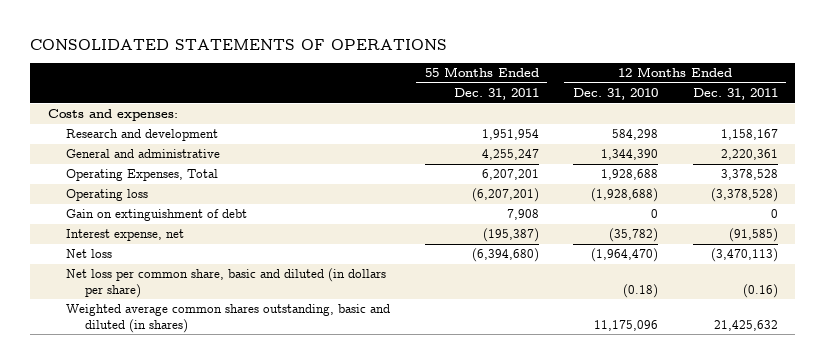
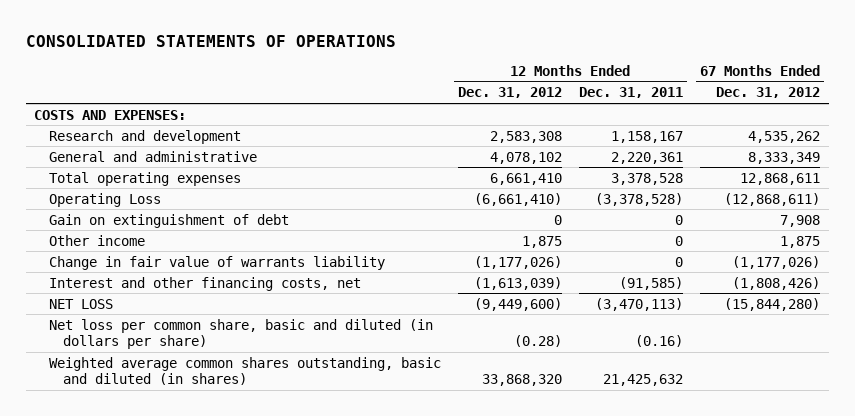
- | 55 Months Ended Dec. 31, 2011 | 12 Months Ended Dec. 31, 2010 | 12 Months Ended Dec. 31, 2011
+ | 12 Months Ended Dec. 31, 2012 | 12 Months Ended Dec. 31, 2011 | 67 Months Ended Dec. 31, 2012
- Costs and expenses:
+ COSTS AND EXPENSES:
- Operating Expenses, Total | 6,207,201 | 1,928,688 | 3,378,528
- Operating loss | (6,207,201) | (1,928,688) | (3,378,528)
+ Total operating expenses | 6,661,410 | 3,378,528 | 12,868,611
+ Operating Loss | (6,661,410) | (3,378,528) | (12,868,611)
- Interest expense, net | (195,387) | (35,782) | (91,585)
- Net loss | (6,394,680) | (1,964,470) | (3,470,113)
+ Other income | 1,875 | 0 | 1,875
+ Change in fair value of warrants liability | (1,177,026) | 0 | (1,177,026)
+ Interest and other financing costs, net | (1,613,039) | (91,585) | (1,808,426)
+ NET LOSS | (9,449,600) | (3,470,113) | (15,844,280)

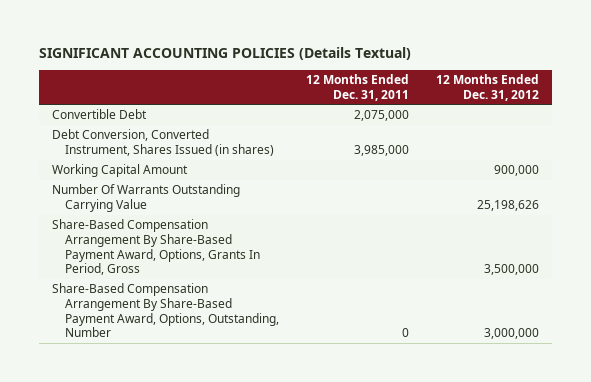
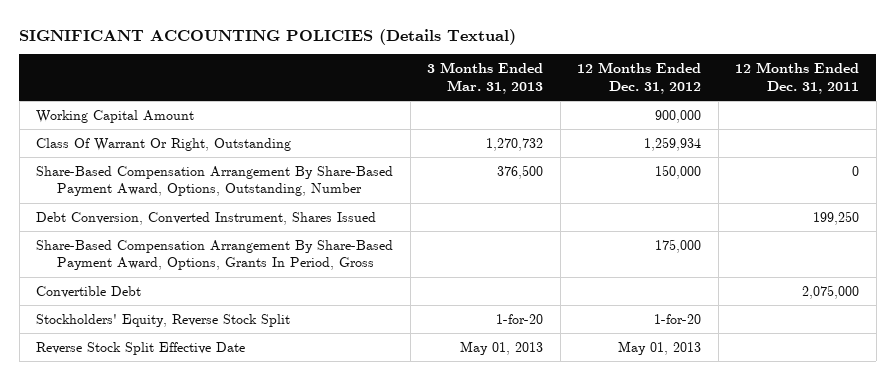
- | 12 Months Ended Dec. 31, 2011 | 12 Months Ended Dec. 31, 2012
+ | 3 Months Ended Mar. 31, 2013 | 12 Months Ended Dec. 31, 2012 | 12 Months Ended Dec. 31, 2011
- Debt Conversion, Converted Instrument, Shares Issued (in shares) | 3,985,000 |
- Number Of Warrants Outstanding Carrying Value | | 25,198,626
- Share-Based Compensation Arrangement By Share-Based Payment Award, Options, Grants In Period, Gross | | 3,500,000
- Share-Based Compensation Arrangement By Share-Based Payment Award, Options, Outstanding, Number | 0 | 3,000,000
+ Class Of Warrant Or Right, Outstanding | 1,270,732 | 1,259,934 |
+ Share-Based Compensation Arrangement By Share-Based Payment Award, Options, Outstanding, Number | 376,500 | 150,000 | 0
+ Debt Conversion, Converted Instrument, Shares Issued | | | 199,250
+ Share-Based Compensation Arrangement By Share-Based Payment Award, Options, Grants In Period, Gross | | 175,000 |
moved down: Convertible Debt | | | 2,075,000
+ Stockholders' Equity, Reverse Stock Split | 1-for-20 | 1-for-20 |
+ Reverse Stock Split Effective Date | May 01, 2013 | May 01, 2013 |

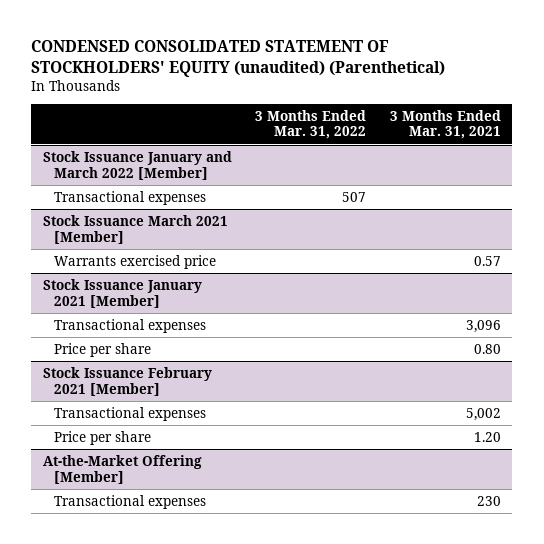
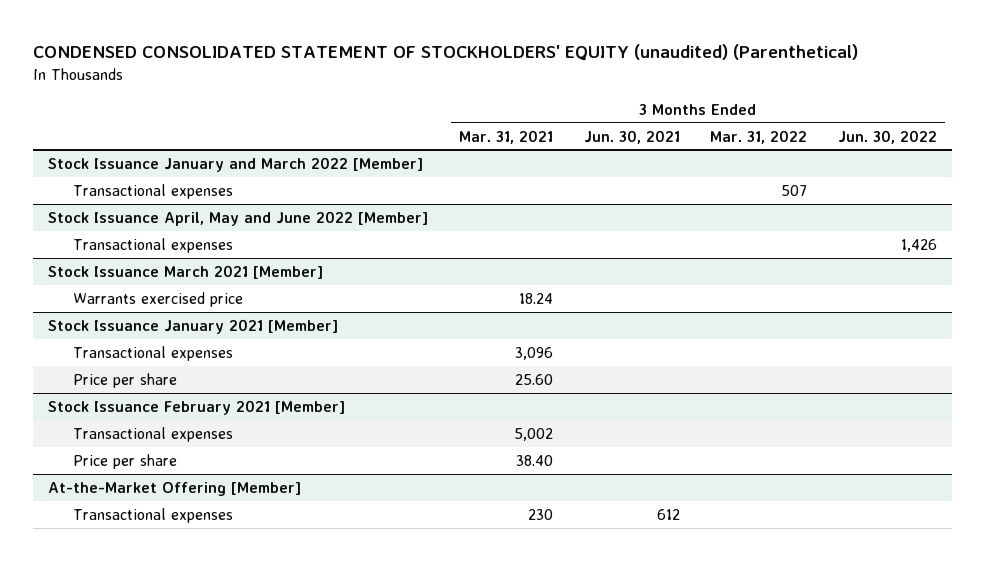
- | 3 Months Ended Mar. 31, 2022 | 3 Months Ended Mar. 31, 2021
+ | 3 Months Ended Mar. 31, 2021 | 3 Months Ended Jun. 30, 2021 | 3 Months Ended Mar. 31, 2022 | 3 Months Ended Jun. 30, 2022
+ Stock Issuance April, May and June 2022 [Member]
+ Transactional expenses | | | | 1,426
@ Stock Issuance March 2021 [Member]
- Warrants exercised price | | 0.57
+ Warrants exercised price | 18.24 | | |
@ Stock Issuance January 2021 [Member]
- Price per share | | 0.80
+ Price per share | 25.60 | | |
@ Stock Issuance February 2021 [Member]
- Price per share | | 1.20
+ Price per share | 38.40 | | |

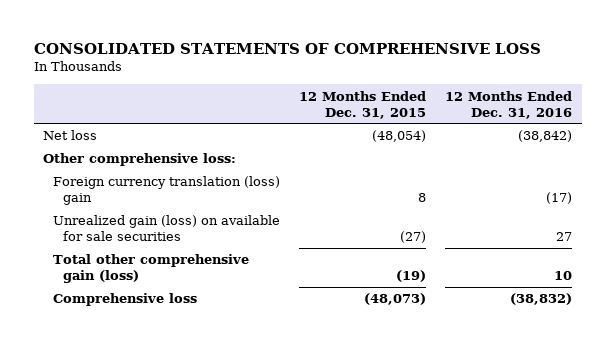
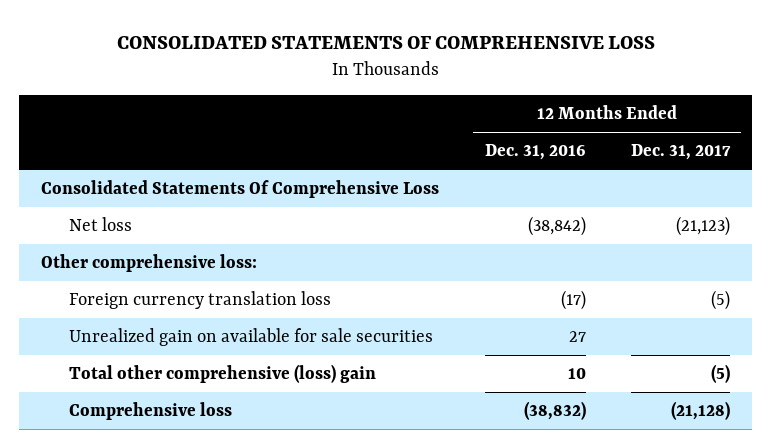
- | 12 Months Ended Dec. 31, 2015 | 12 Months Ended Dec. 31, 2016
+ | 12 Months Ended Dec. 31, 2016 | 12 Months Ended Dec. 31, 2017
+ Consolidated Statements Of Comprehensive Loss
- Foreign currency translation (loss) gain | 8 | (17)
- Unrealized gain (loss) on available for sale securities | (27) | 27
- Total other comprehensive gain (loss) | (19) | 10
+ Foreign currency translation loss | (17) | (5)
+ Unrealized gain on available for sale securities | 27 |
+ Total other comprehensive (loss) gain | 10 | (5)

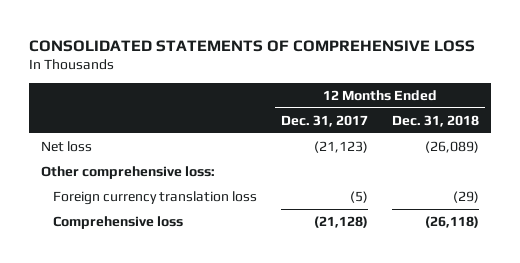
- | 12 Months Ended Dec. 31, 2016 | 12 Months Ended Dec. 31, 2017
+ | 12 Months Ended Dec. 31, 2017 | 12 Months Ended Dec. 31, 2018
- Consolidated Statements Of Comprehensive Loss
- Unrealized gain on available for sale securities | 27 |
- Total other comprehensive (loss) gain | 10 | (5)

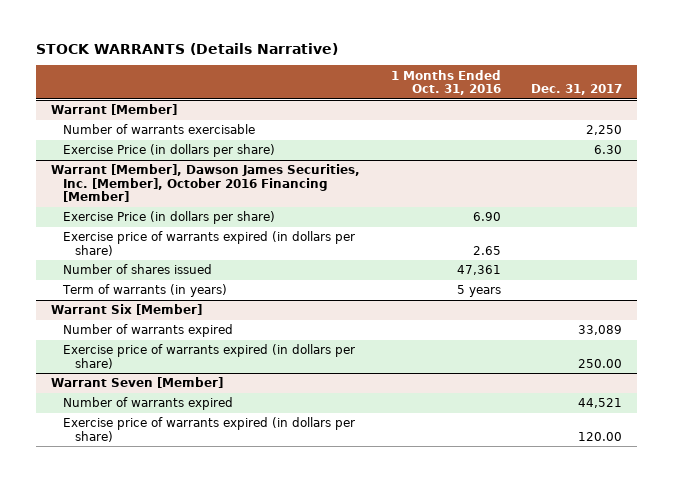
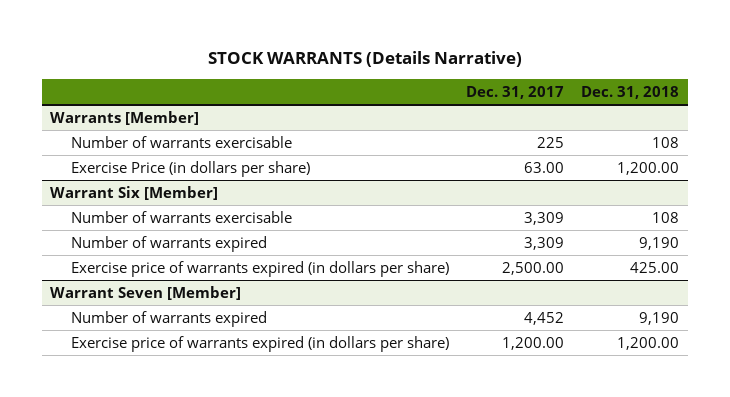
- | 1 Months Ended Oct. 31, 2016 | Dec. 31, 2017
+ | Dec. 31, 2017 | Dec. 31, 2018
- Warrant [Member]
- Number of warrants exercisable | | 2,250
- Exercise Price (in dollars per share) | | 6.30
- Warrant [Member], Dawson James Securities, Inc. [Member], October 2016 Financing [Member]
- Exercise Price (in dollars per share) | 6.90 |
- Exercise price of warrants expired (in dollars per share) | 2.65 |
- Number of shares issued | 47,361 |
- Term of warrants (in years) | 5 years |
+ Warrants [Member]
+ Number of warrants exercisable | 225 | 108
+ Exercise Price (in dollars per share) | 63.00 | 1,200.00
@ Warrant Six [Member]
- Number of warrants expired | | 33,089
- Exercise price of warrants expired (in dollars per share) | | 250.00
+ Number of warrants exercisable | 3,309 | 108
+ Number of warrants expired | 3,309 | 9,190
+ Exercise price of warrants expired (in dollars per share) | 2,500.00 | 425.00
@ Warrant Seven [Member]
- Number of warrants expired | | 44,521
- Exercise price of warrants expired (in dollars per share) | | 120.00
+ Number of warrants expired | 4,452 | 9,190
+ Exercise price of warrants expired (in dollars per share) | 1,200.00 | 1,200.00

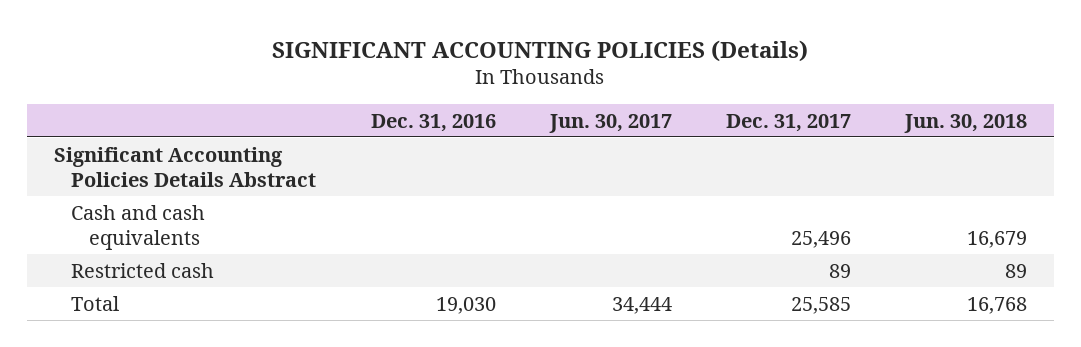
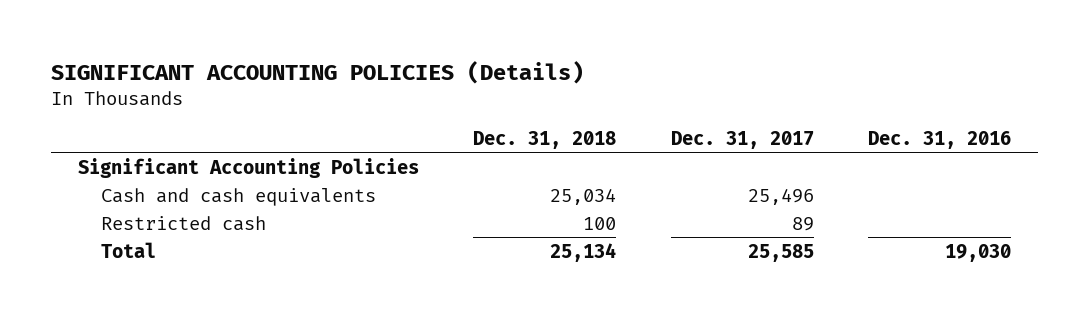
- | Dec. 31, 2016 | Jun. 30, 2017 | Dec. 31, 2017 | Jun. 30, 2018
+ | Dec. 31, 2018 | Dec. 31, 2017 | Dec. 31, 2016
- Significant Accounting Policies Details Abstract
+ Significant Accounting Policies

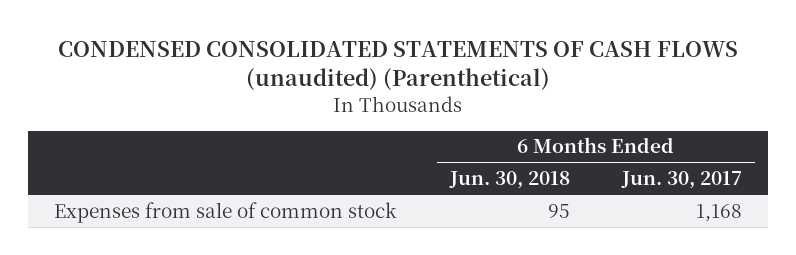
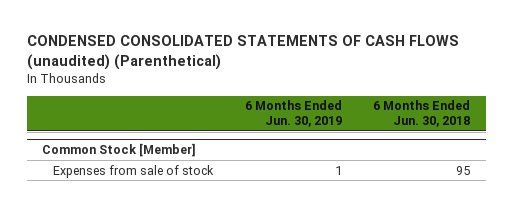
- | 6 Months Ended Jun. 30, 2018 | 6 Months Ended Jun. 30, 2017
+ | 6 Months Ended Jun. 30, 2019 | 6 Months Ended Jun. 30, 2018
- Expenses from sale of common stock | 95 | 1,168
+ Common Stock [Member]
+ Expenses from sale of stock | 1 | 95

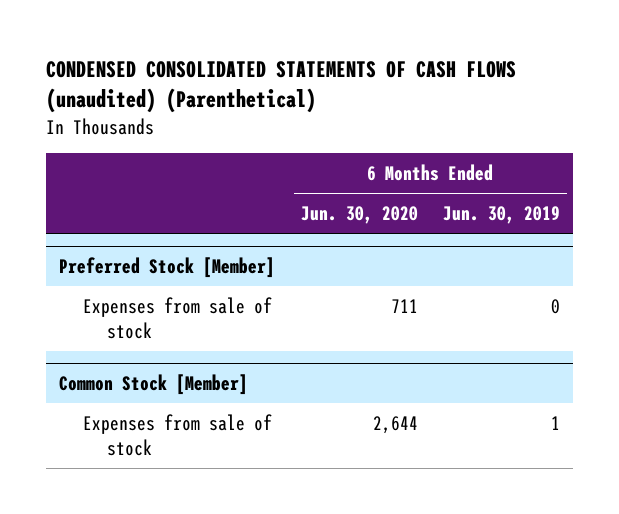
- | 6 Months Ended Jun. 30, 2019 | 6 Months Ended Jun. 30, 2018
+ | 6 Months Ended Jun. 30, 2020 | 6 Months Ended Jun. 30, 2019
+ Preferred Stock [Member]
+ Expenses from sale of stock | 711 | 0

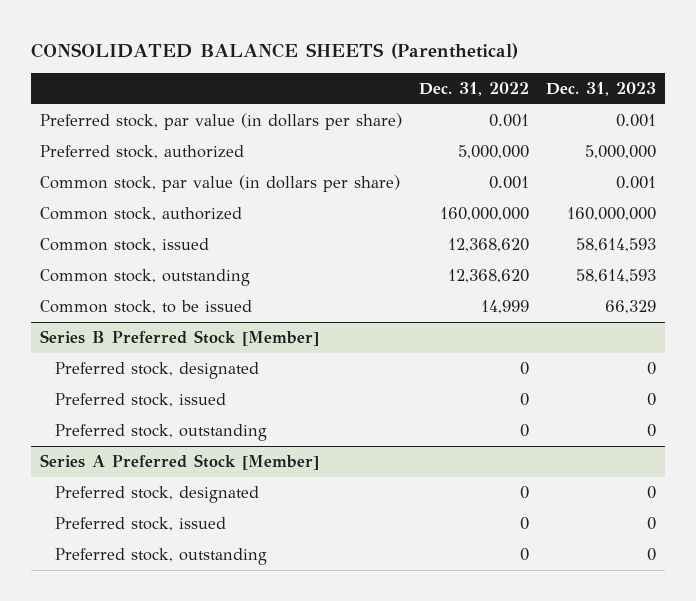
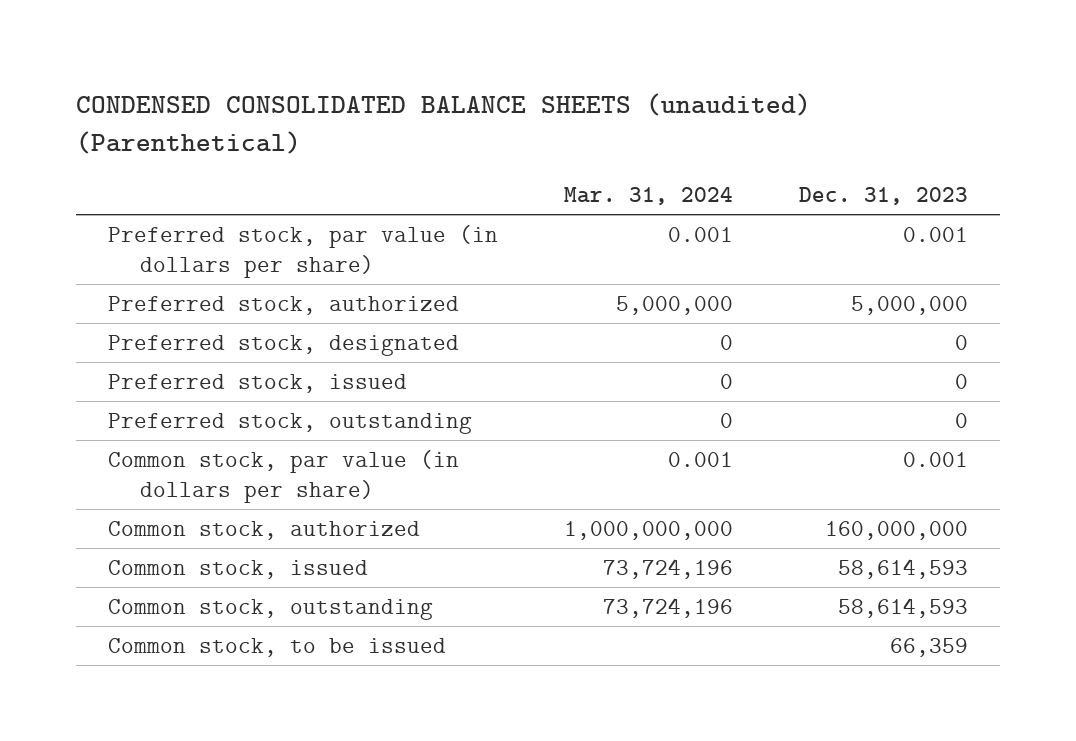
- CONSOLIDATED BALANCE SHEETS (Parenthetical)
+ CONDENSED CONSOLIDATED BALANCE SHEETS (unaudited) (Parenthetical)
- | Dec. 31, 2022 | Dec. 31, 2023
+ | Mar. 31, 2024 | Dec. 31, 2023
+ Preferred stock, designated | 0 | 0
+ Preferred stock, issued | 0 | 0
+ Preferred stock, outstanding | 0 | 0
- Common stock, to be issued | 14,999 | 66,329
- Series B Preferred Stock [Member]
- Preferred stock, designated | 0 | 0
- Preferred stock, issued | 0 | 0
- Preferred stock, outstanding | 0 | 0
- Series A Preferred Stock [Member]
- Preferred stock, designated | 0 | 0
- Preferred stock, issued | 0 | 0
- Preferred stock, outstanding | 0 | 0
+ Common stock, to be issued | | 66,359

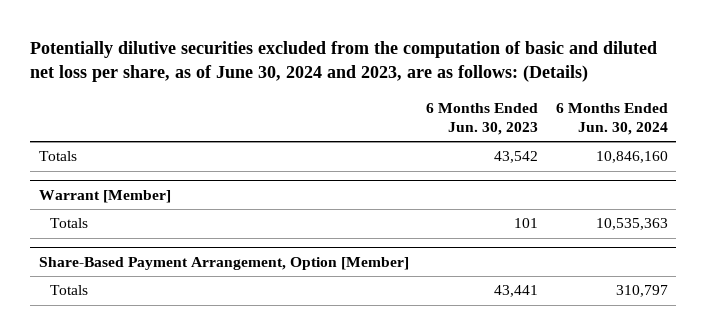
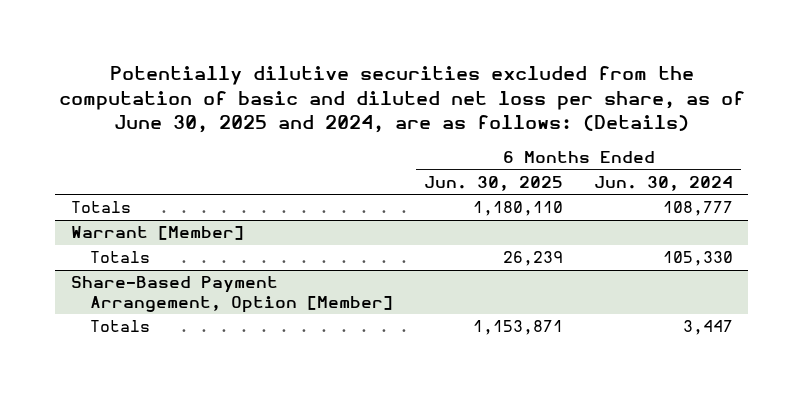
- Potentially dilutive securities excluded from the computation of basic and diluted net loss per share, as of June 30, 2024 and 2023, are as follows: (Details)
+ Potentially dilutive securities excluded from the computation of basic and diluted net loss per share, as of June 30, 2025 and 2024, are as follows: (Details)
- | 6 Months Ended Jun. 30, 2023 | 6 Months Ended Jun. 30, 2024
+ | 6 Months Ended Jun. 30, 2025 | 6 Months Ended Jun. 30, 2024
- Totals | 43,542 | 10,846,160
+ Totals | 1,180,110 | 108,777
@ Warrant [Member]
- Totals | 101 | 10,535,363
+ Totals | 26,239 | 105,330
@ Share-Based Payment Arrangement, Option [Member]
- Totals | 43,441 | 310,797
+ Totals | 1,153,871 | 3,447

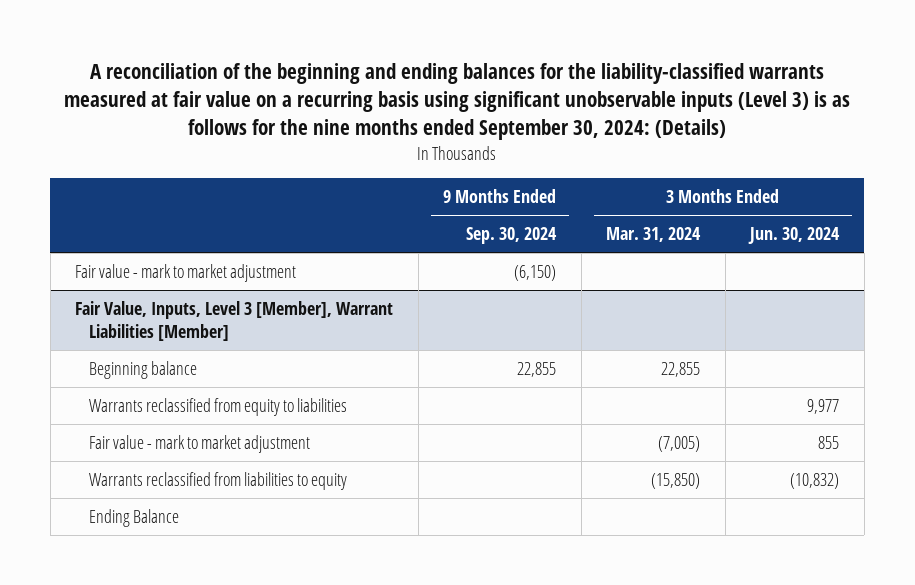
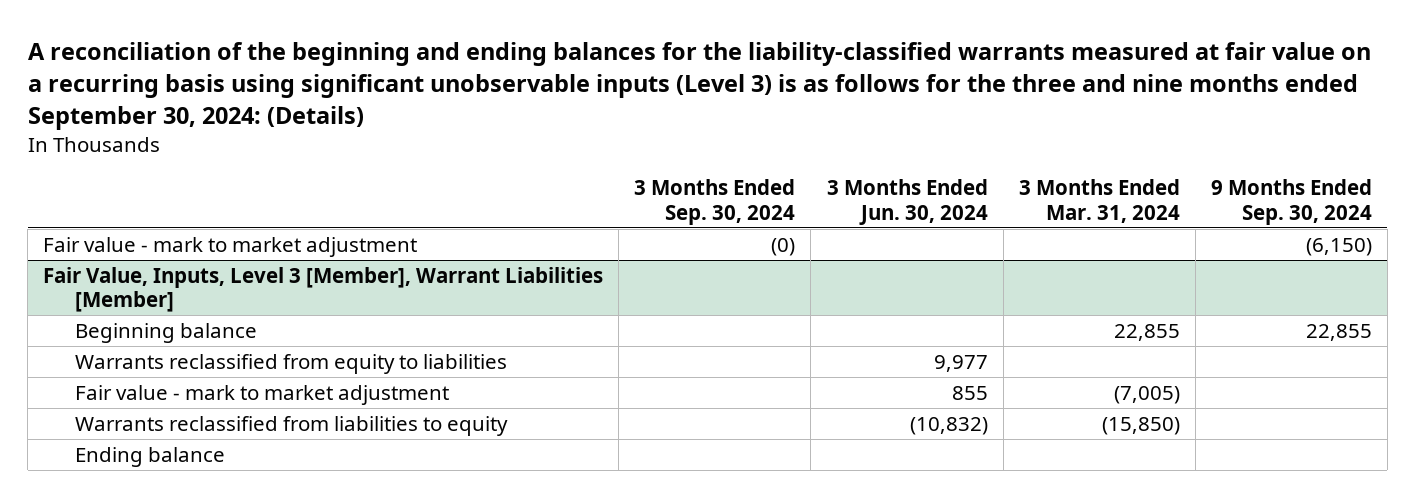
- A reconciliation of the beginning and ending balances for the liability-classified warrants measured at fair value on a recurring basis using significant unobservable inputs (Level 3) is as follows for the nine months ended September 30, 2024: (Details)
+ A reconciliation of the beginning and ending balances for the liability-classified warrants measured at fair value on a recurring basis using significant unobservable inputs (Level 3) is as follows for the three and nine months ended September 30, 2024: (Details)
- | 9 Months Ended Sep. 30, 2024 | 3 Months Ended Mar. 31, 2024 | 3 Months Ended Jun. 30, 2024
+ | 3 Months Ended Sep. 30, 2024 | 3 Months Ended Jun. 30, 2024 | 3 Months Ended Mar. 31, 2024 | 9 Months Ended Sep. 30, 2024
@ Fair Value, Inputs, Level 3 [Member], Warrant Liabilities [Member]
- Ending Balance
+ Ending balance

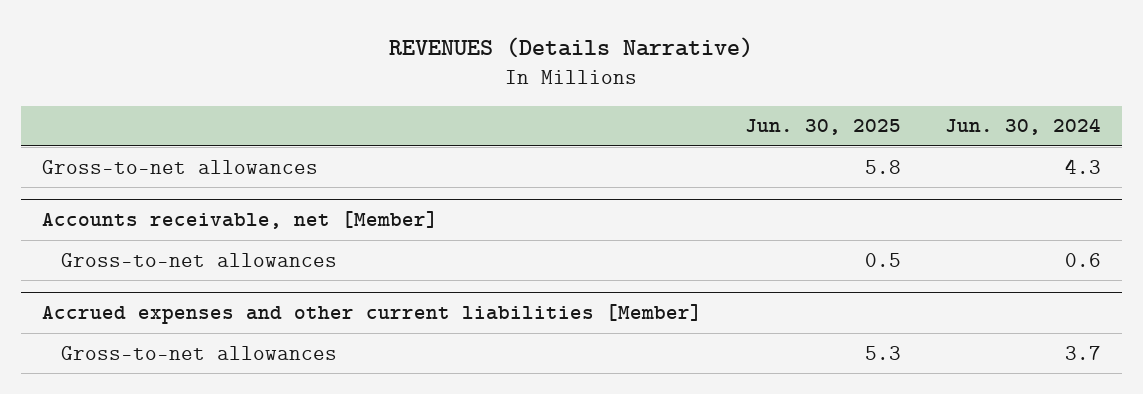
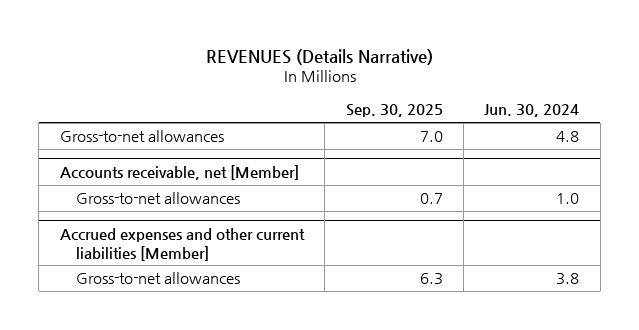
- | Jun. 30, 2025 | Jun. 30, 2024
+ | Sep. 30, 2025 | Jun. 30, 2024
- Gross-to-net allowances | 5.8 | 4.3
+ Gross-to-net allowances | 7.0 | 4.8
@ Accounts receivable, net [Member]
- Gross-to-net allowances | 0.5 | 0.6
+ Gross-to-net allowances | 0.7 | 1.0
@ Accrued expenses and other current liabilities [Member]
- Gross-to-net allowances | 5.3 | 3.7
+ Gross-to-net allowances | 6.3 | 3.8

